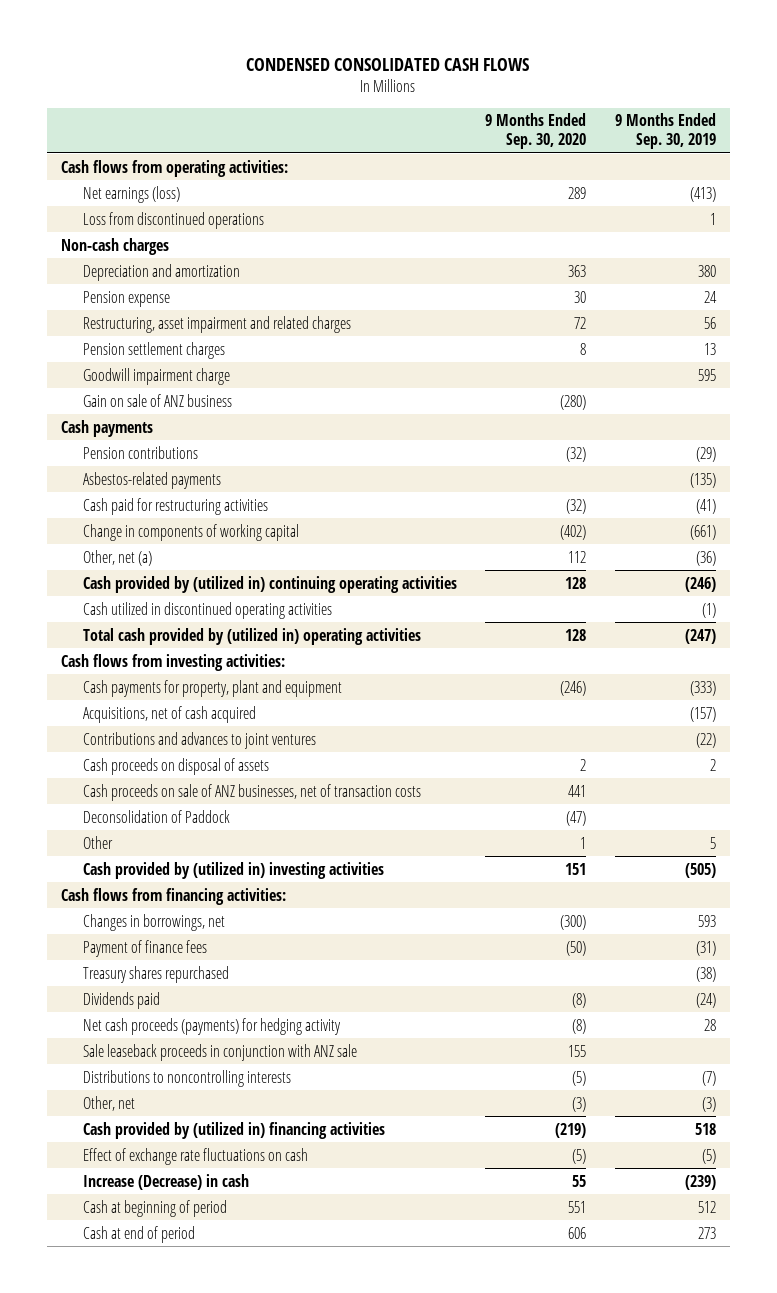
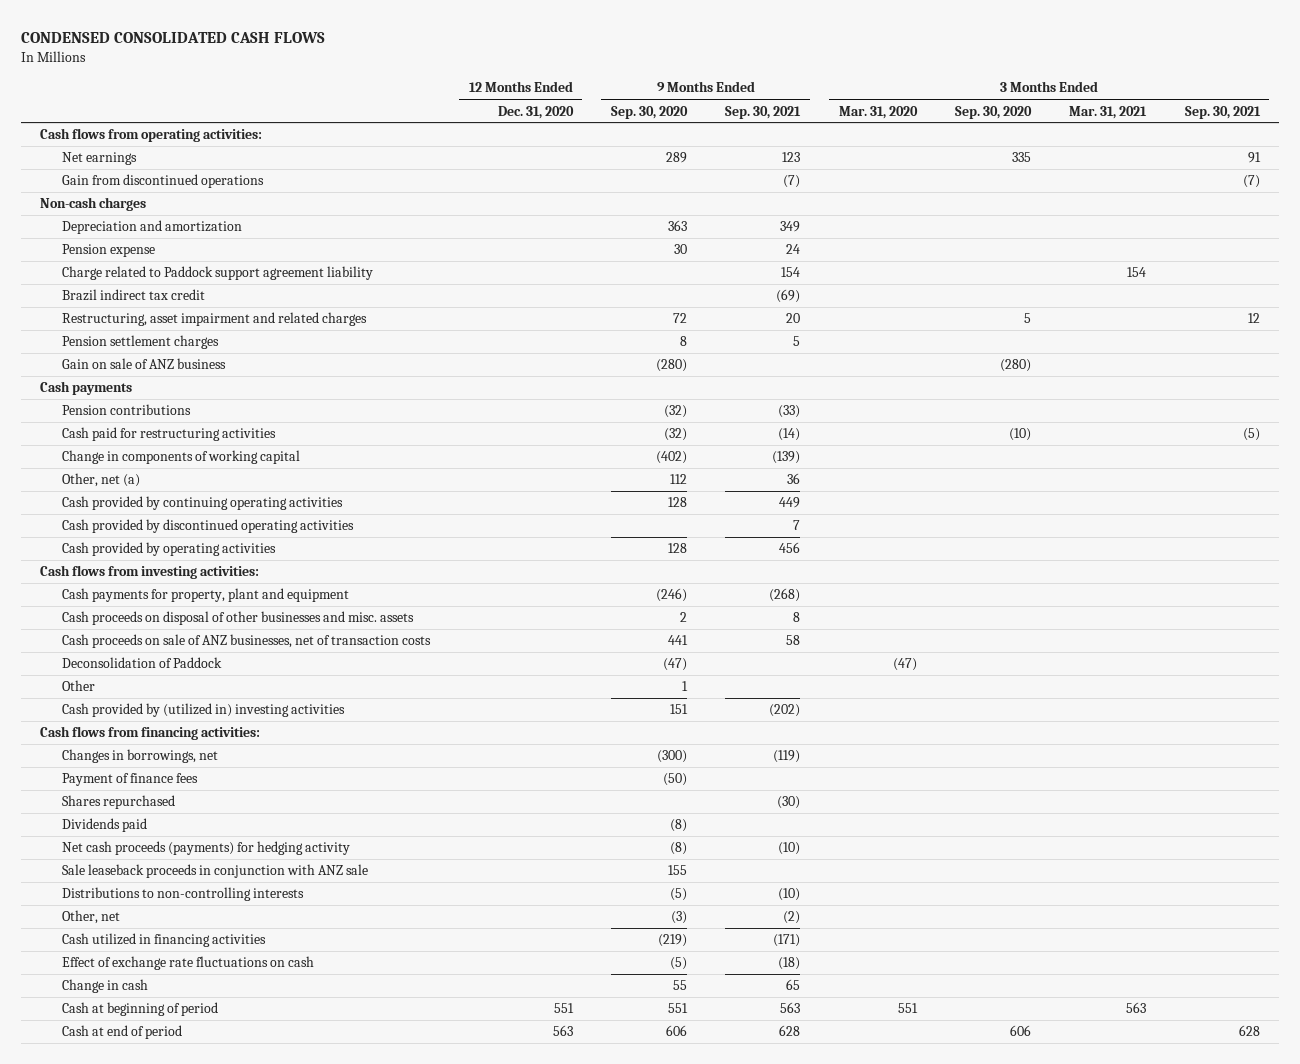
- | 9 Months Ended Sep. 30, 2020 | 9 Months Ended Sep. 30, 2019
+ | 12 Months Ended Dec. 31, 2020 | 9 Months Ended Sep. 30, 2020 | 9 Months Ended Sep. 30, 2021 | 3 Months Ended Mar. 31, 2020 | 3 Months Ended Sep. 30, 2020 | 3 Months Ended Mar. 31, 2021 | 3 Months Ended Sep. 30, 2021
- Net earnings (loss) | 289 | (413)
- Loss from discontinued operations | | 1
+ Net earnings | | 289 | 123 | | 335 | | 91
+ Gain from discontinued operations | | | (7) | | | | (7)
+ Charge related to Paddock support agreement liability | | | 154 | | | 154 |
+ Brazil indirect tax credit | | | (69) | | | |
- Goodwill impairment charge | | 595
- Asbestos-related payments | | (135)
- Cash provided by (utilized in) continuing operating activities | 128 | (246)
- Cash utilized in discontinued operating activities | | (1)
- Total cash provided by (utilized in) operating activities | 128 | (247)
+ Cash provided by continuing operating activities | | 128 | 449 | | | |
+ Cash provided by discontinued operating activities | | | 7 | | | |
+ Cash provided by operating activities | | 128 | 456 | | | |
- Acquisitions, net of cash acquired | | (157)
- Contributions and advances to joint ventures | | (22)
- Cash proceeds on disposal of assets | 2 | 2
+ Cash proceeds on disposal of other businesses and misc. assets | | 2 | 8 | | | |
- Treasury shares repurchased | | (38)
+ Shares repurchased | | | (30) | | | |
- Distributions to noncontrolling interests | (5) | (7)
+ Distributions to non-controlling interests | | (5) | (10) | | | |
- Cash provided by (utilized in) financing activities | (219) | 518
+ Cash utilized in financing activities | | (219) | (171) | | | |
- Increase (Decrease) in cash | 55 | (239)
+ Change in cash | | 55 | 65 | | | |

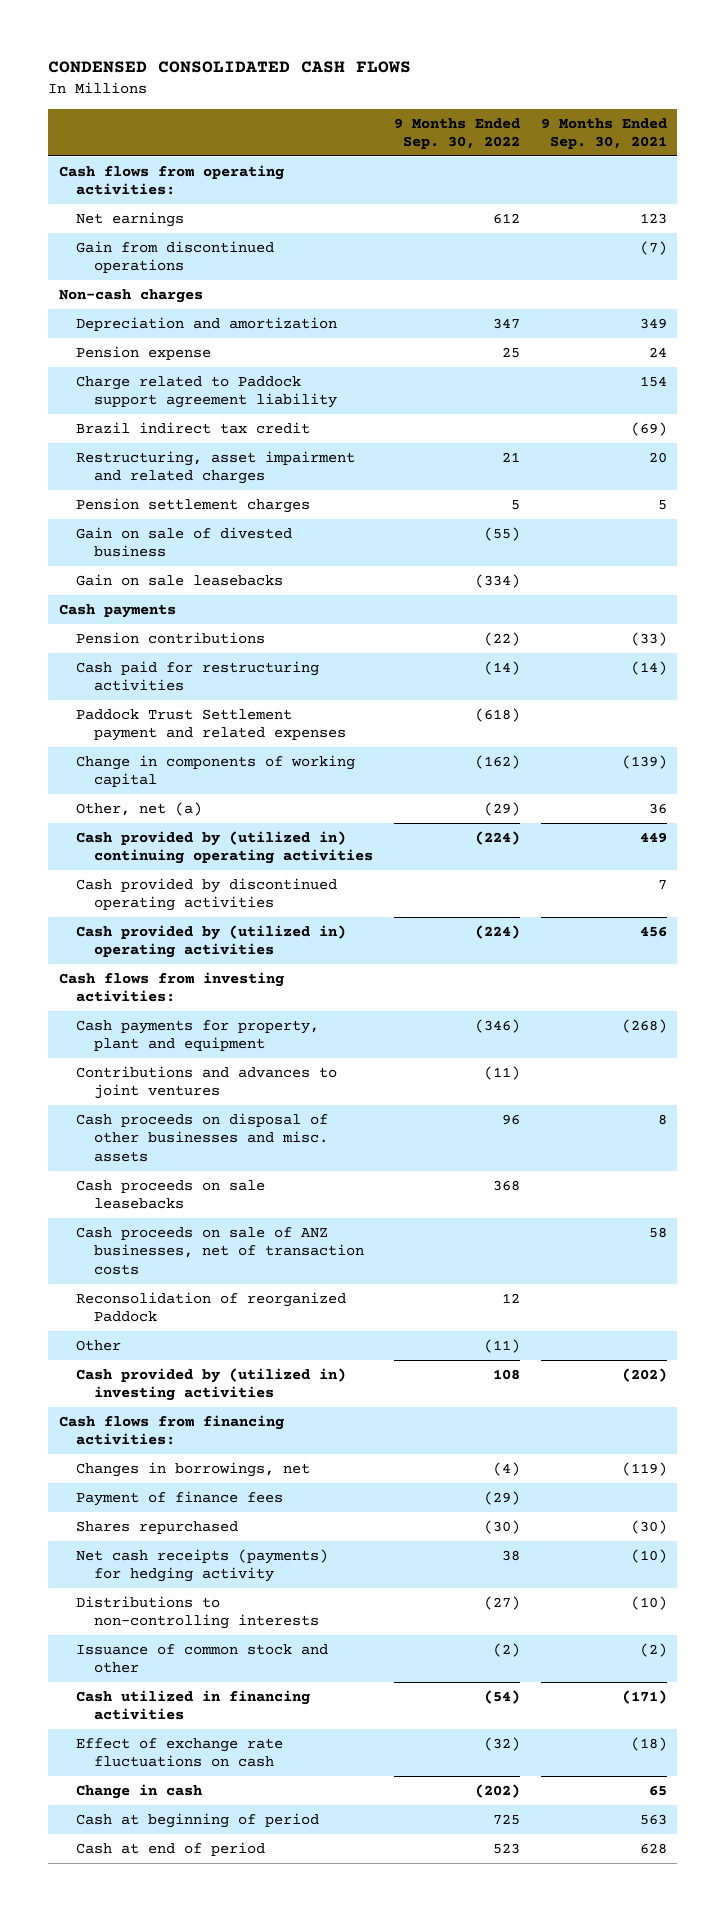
- | 12 Months Ended Dec. 31, 2020 | 9 Months Ended Sep. 30, 2020 | 9 Months Ended Sep. 30, 2021 | 3 Months Ended Mar. 31, 2020 | 3 Months Ended Sep. 30, 2020 | 3 Months Ended Mar. 31, 2021 | 3 Months Ended Sep. 30, 2021
+ | 9 Months Ended Sep. 30, 2022 | 9 Months Ended Sep. 30, 2021
- Gain on sale of ANZ business | | (280) | | | (280) | |
+ Gain on sale of divested business | (55) |
+ Gain on sale leasebacks | (334) |
+ Paddock Trust Settlement payment and related expenses | (618) |
- Cash provided by continuing operating activities | | 128 | 449 | | | |
+ Cash provided by (utilized in) continuing operating activities | (224) | 449
- Cash provided by operating activities | | 128 | 456 | | | |
+ Cash provided by (utilized in) operating activities | (224) | 456
+ Contributions and advances to joint ventures | (11) |
+ Cash proceeds on sale leasebacks | 368 |
- Deconsolidation of Paddock | | (47) | | (47) | | |
+ Reconsolidation of reorganized Paddock | 12 |
- Dividends paid | | (8) | | | | |
- Net cash proceeds (payments) for hedging activity | | (8) | (10) | | | |
- Sale leaseback proceeds in conjunction with ANZ sale | | 155 | | | | |
+ Net cash receipts (payments) for hedging activity | 38 | (10)
- Other, net | | (3) | (2) | | | |
+ Issuance of common stock and other | (2) | (2)

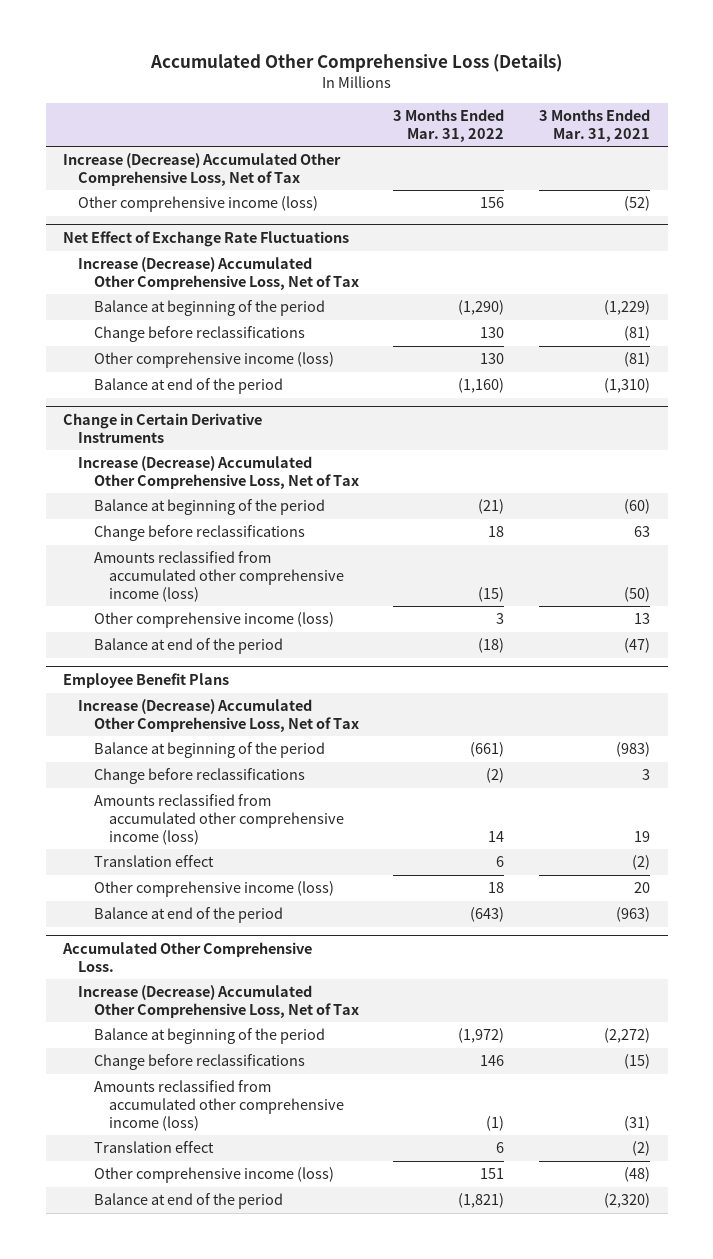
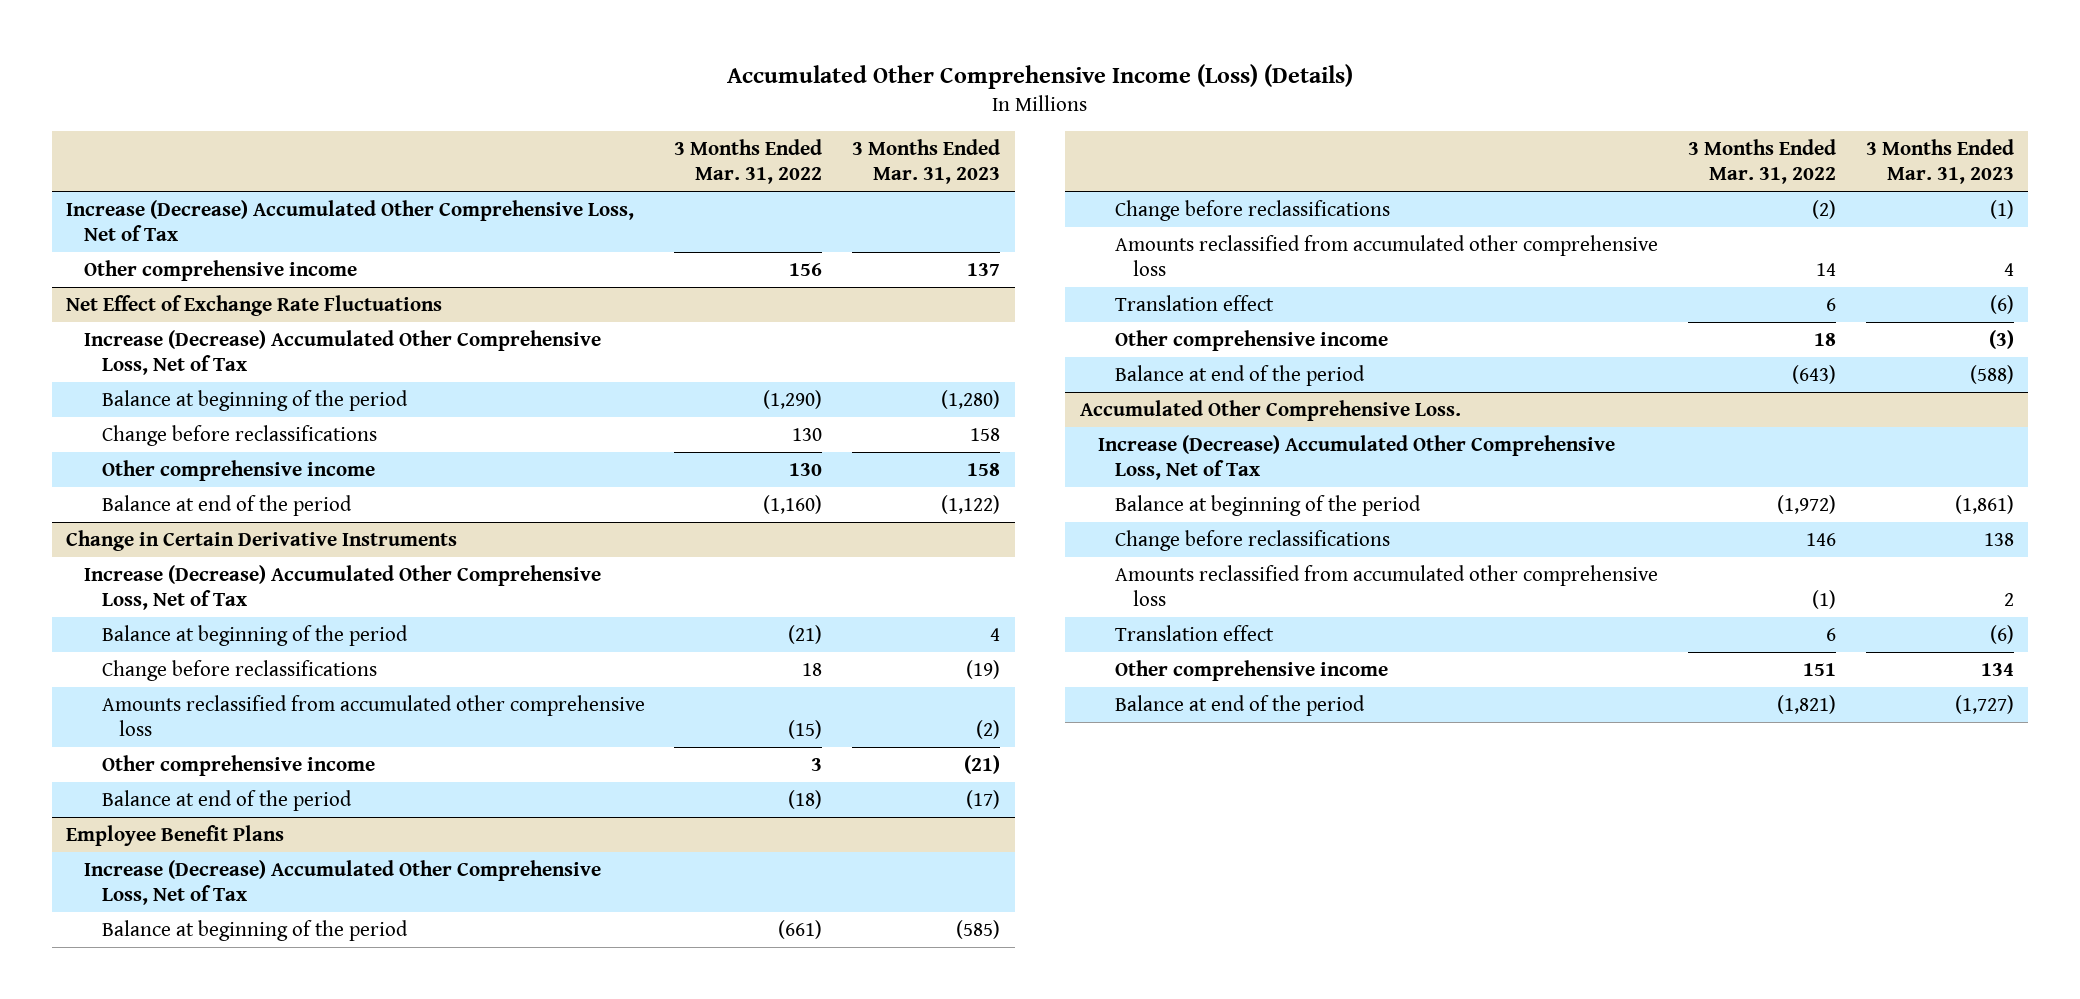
- Accumulated Other Comprehensive Loss (Details)
+ Accumulated Other Comprehensive Income (Loss) (Details)
- | 3 Months Ended Mar. 31, 2022 | 3 Months Ended Mar. 31, 2021
+ | 3 Months Ended Mar. 31, 2022 | 3 Months Ended Mar. 31, 2023
- Other comprehensive income (loss) | 156 | (52)
+ Other comprehensive income | 156 | 137
@ Net Effect of Exchange Rate Fluctuations
- Other comprehensive income (loss) | 130 | (81)
+ Other comprehensive income | 130 | 158
@ Change in Certain Derivative Instruments
- Amounts reclassified from accumulated other comprehensive income (loss) | (15) | (50)
- Other comprehensive income (loss) | 3 | 13
+ Amounts reclassified from accumulated other comprehensive loss | (15) | (2)
+ Other comprehensive income | 3 | (21)
@ Employee Benefit Plans
- Amounts reclassified from accumulated other comprehensive income (loss) | 14 | 19
+ Amounts reclassified from accumulated other comprehensive loss | 14 | 4
- Other comprehensive income (loss) | 18 | 20
+ Other comprehensive income | 18 | (3)
@ Accumulated Other Comprehensive Loss.
- Amounts reclassified from accumulated other comprehensive income (loss) | (1) | (31)
+ Amounts reclassified from accumulated other comprehensive loss | (1) | 2
- Other comprehensive income (loss) | 151 | (48)
+ Other comprehensive income | 151 | 134

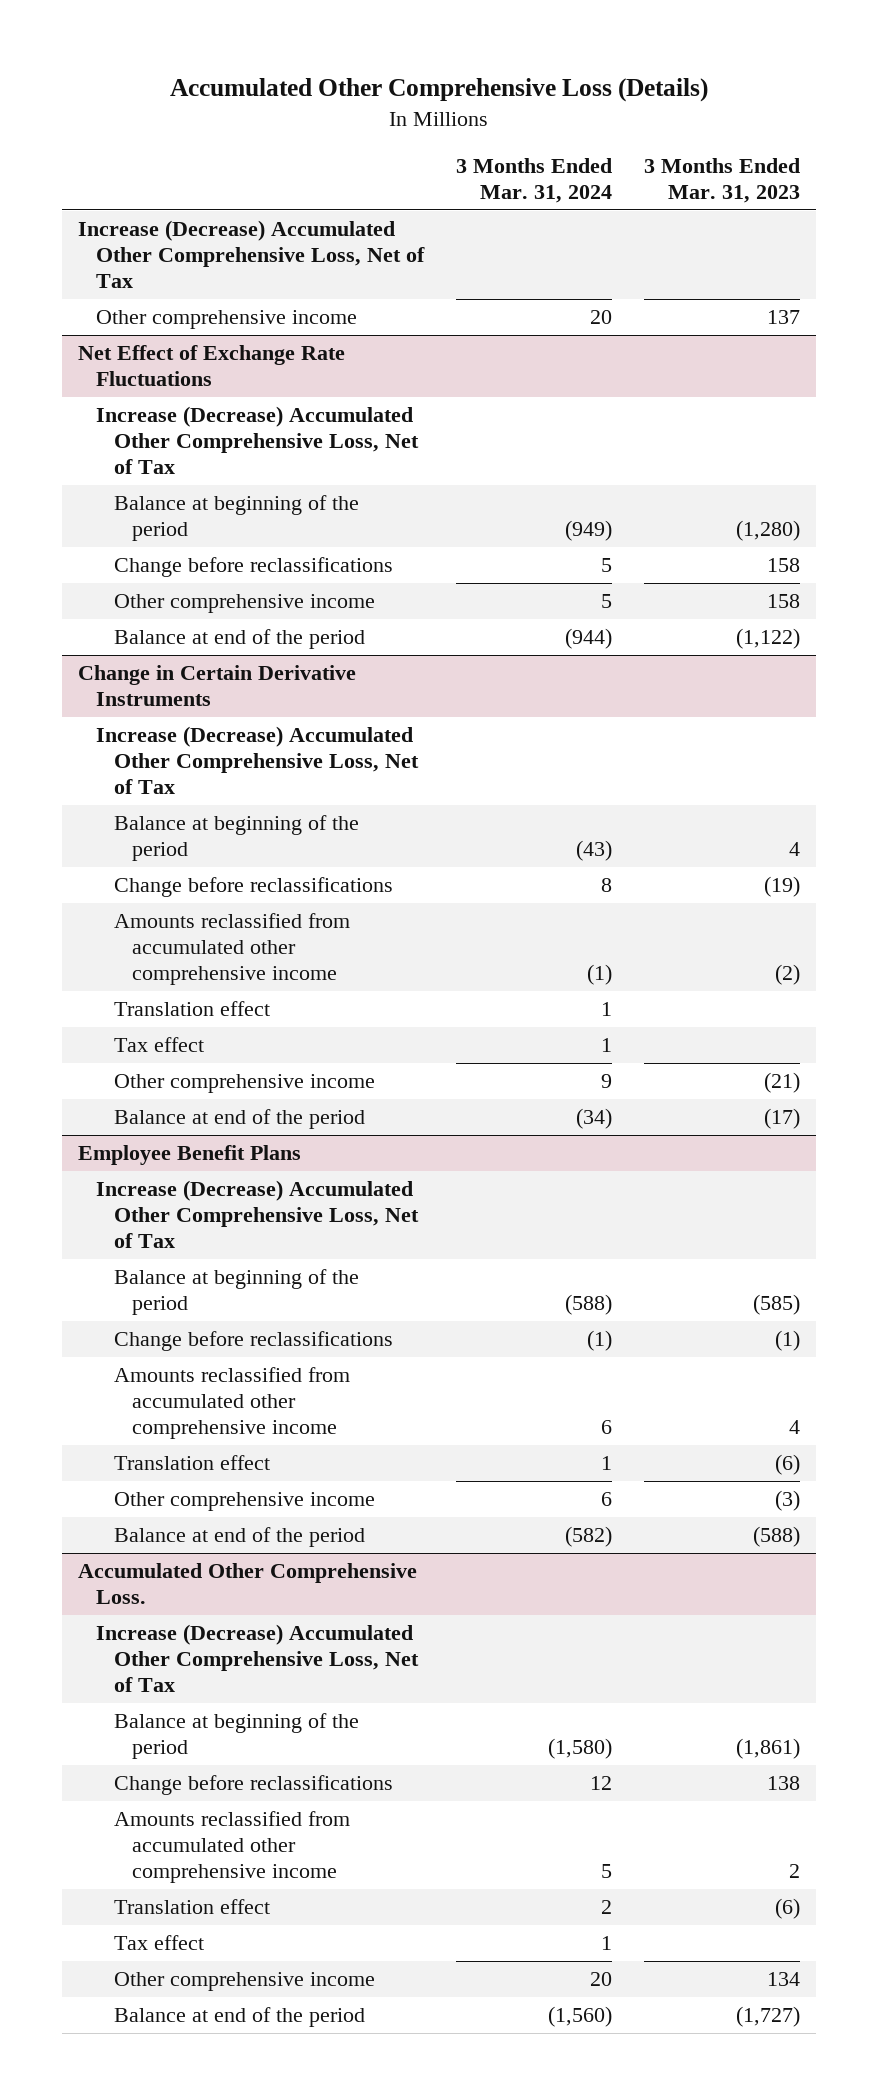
- Accumulated Other Comprehensive Income (Loss) (Details)
+ Accumulated Other Comprehensive Loss (Details)
- | 3 Months Ended Mar. 31, 2022 | 3 Months Ended Mar. 31, 2023
+ | 3 Months Ended Mar. 31, 2024 | 3 Months Ended Mar. 31, 2023
@ Change in Certain Derivative Instruments
- Amounts reclassified from accumulated other comprehensive loss | (15) | (2)
+ Amounts reclassified from accumulated other comprehensive income | (1) | (2)
+ Translation effect | 1 |
+ Tax effect | 1 |
@ Employee Benefit Plans
- Amounts reclassified from accumulated other comprehensive loss | 14 | 4
+ Amounts reclassified from accumulated other comprehensive income | 6 | 4
@ Accumulated Other Comprehensive Loss.
- Amounts reclassified from accumulated other comprehensive loss | (1) | 2
+ Amounts reclassified from accumulated other comprehensive income | 5 | 2
+ Tax effect | 1 |

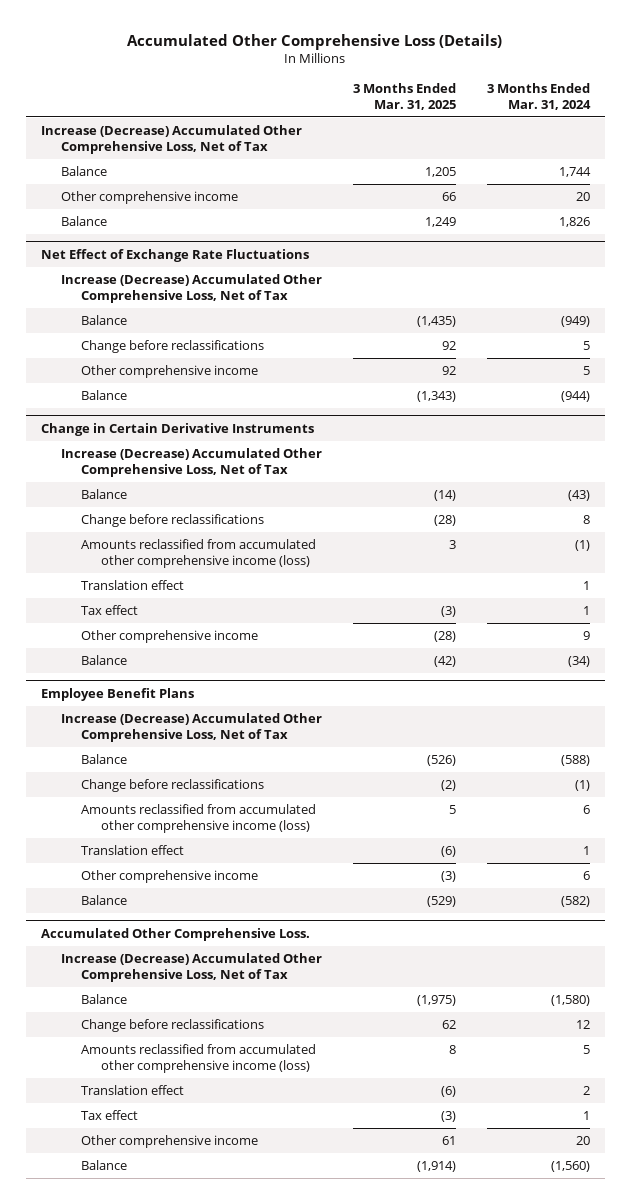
- | 3 Months Ended Mar. 31, 2024 | 3 Months Ended Mar. 31, 2023
+ | 3 Months Ended Mar. 31, 2025 | 3 Months Ended Mar. 31, 2024
+ Balance | 1,205 | 1,744
+ Balance | 1,249 | 1,826
@ Net Effect of Exchange Rate Fluctuations
- Balance at beginning of the period | (949) | (1,280)
+ Balance | (1,435) | (949)
- Balance at end of the period | (944) | (1,122)
+ Balance | (1,343) | (944)
@ Change in Certain Derivative Instruments
- Balance at beginning of the period | (43) | 4
+ Balance | (14) | (43)
- Amounts reclassified from accumulated other comprehensive income | (1) | (2)
+ Amounts reclassified from accumulated other comprehensive income (loss) | 3 | (1)
- Balance at end of the period | (34) | (17)
+ Balance | (42) | (34)
@ Employee Benefit Plans
- Balance at beginning of the period | (588) | (585)
+ Balance | (526) | (588)
- Amounts reclassified from accumulated other comprehensive income | 6 | 4
+ Amounts reclassified from accumulated other comprehensive income (loss) | 5 | 6
- Balance at end of the period | (582) | (588)
+ Balance | (529) | (582)
@ Accumulated Other Comprehensive Loss.
- Balance at beginning of the period | (1,580) | (1,861)
+ Balance | (1,975) | (1,580)
- Amounts reclassified from accumulated other comprehensive income | 5 | 2
+ Amounts reclassified from accumulated other comprehensive income (loss) | 8 | 5
- Balance at end of the period | (1,560) | (1,727)
+ Balance | (1,914) | (1,560)

